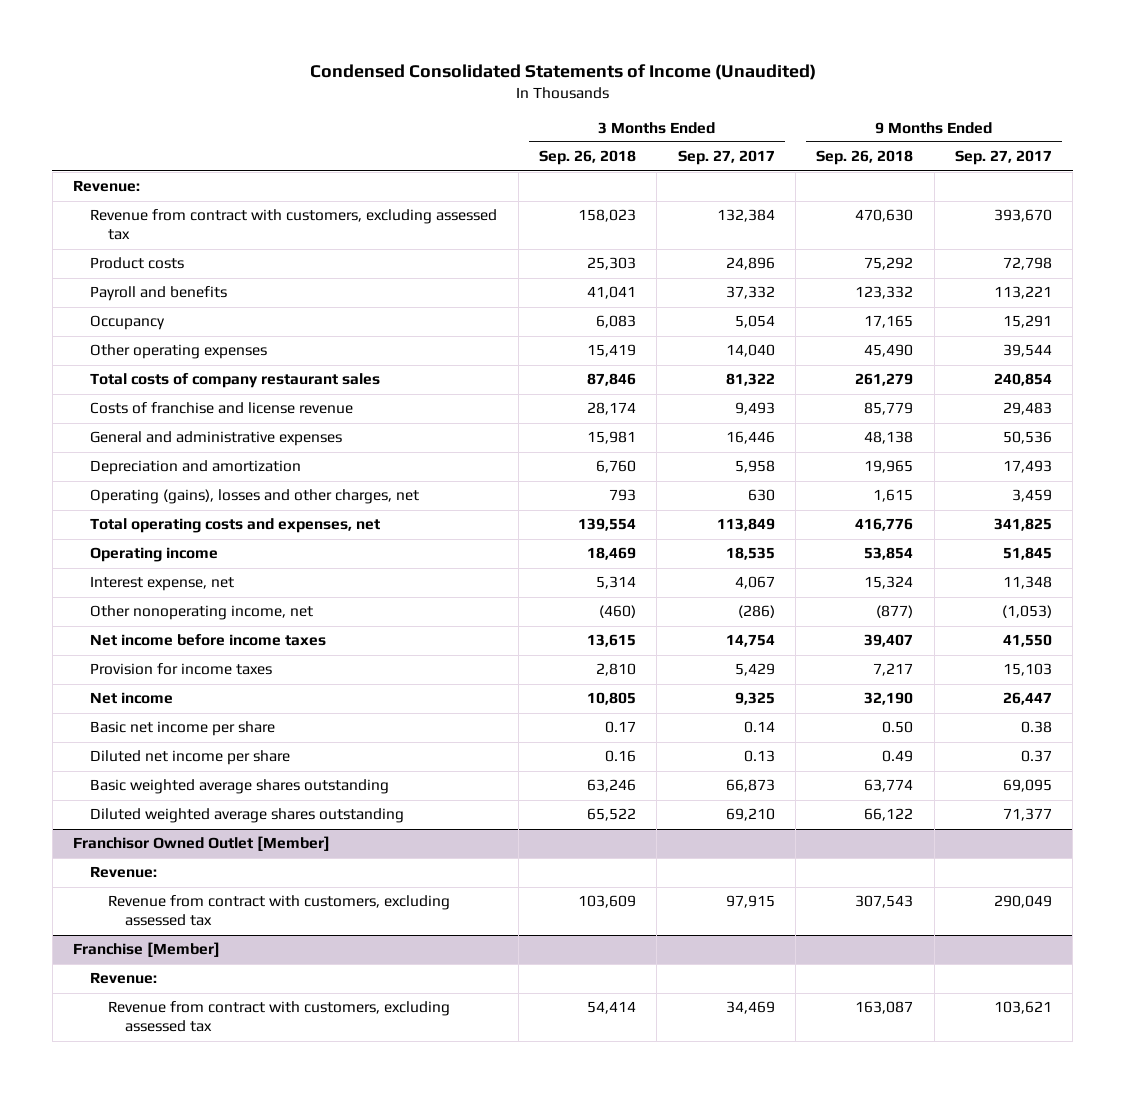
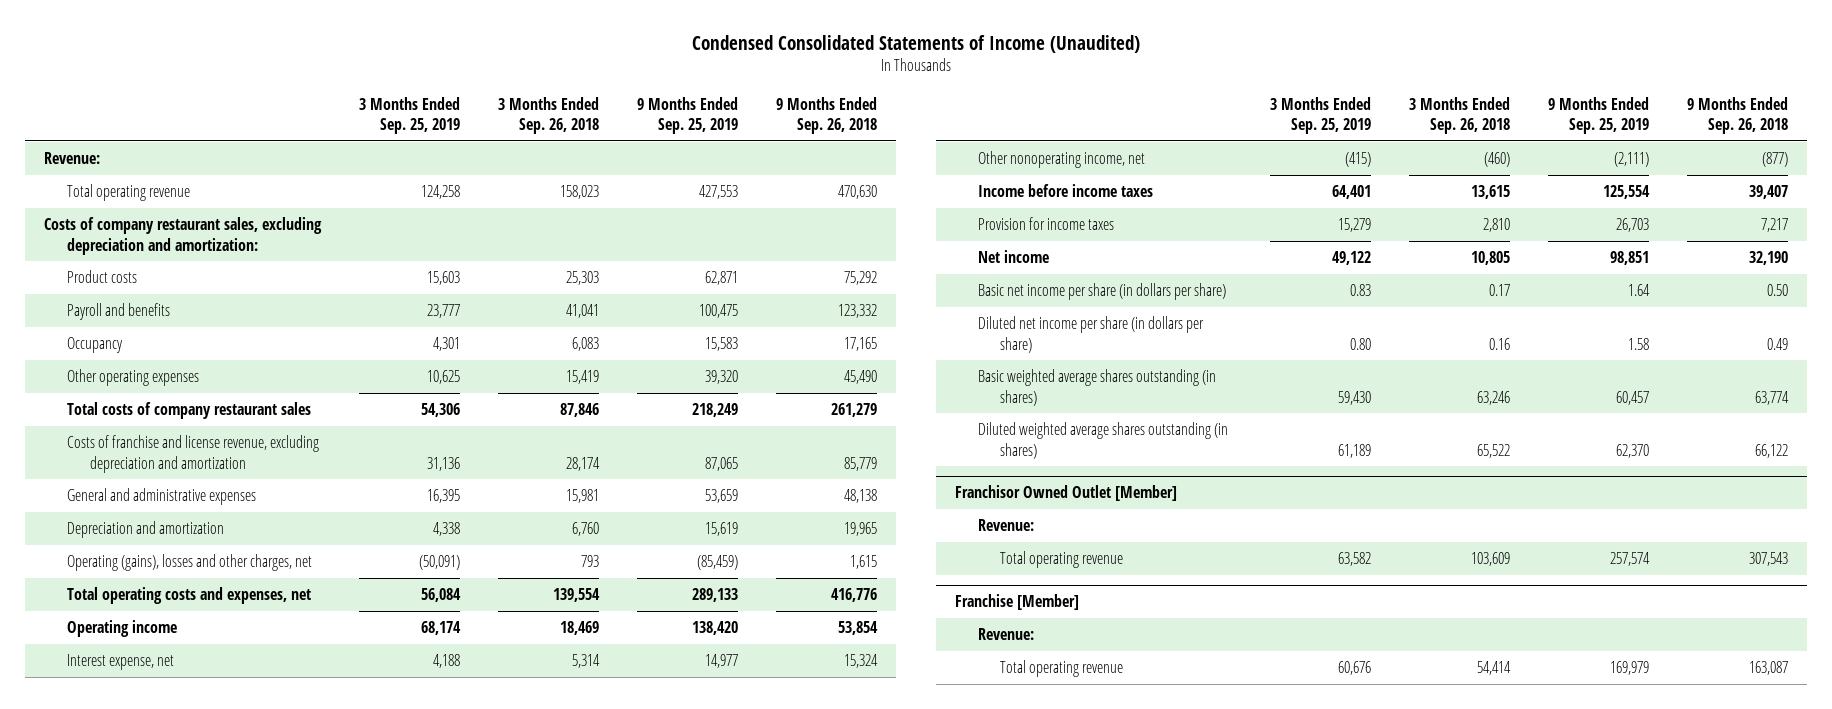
- | 3 Months Ended Sep. 26, 2018 | 3 Months Ended Sep. 27, 2017 | 9 Months Ended Sep. 26, 2018 | 9 Months Ended Sep. 27, 2017
+ | 3 Months Ended Sep. 25, 2019 | 3 Months Ended Sep. 26, 2018 | 9 Months Ended Sep. 25, 2019 | 9 Months Ended Sep. 26, 2018
- Revenue from contract with customers, excluding assessed tax | 158,023 | 132,384 | 470,630 | 393,670
+ Total operating revenue | 124,258 | 158,023 | 427,553 | 470,630
+ Costs of company restaurant sales, excluding depreciation and amortization:
- Costs of franchise and license revenue | 28,174 | 9,493 | 85,779 | 29,483
+ Costs of franchise and license revenue, excluding depreciation and amortization | 31,136 | 28,174 | 87,065 | 85,779
- Net income before income taxes | 13,615 | 14,754 | 39,407 | 41,550
+ Income before income taxes | 64,401 | 13,615 | 125,554 | 39,407
- Basic net income per share | 0.17 | 0.14 | 0.50 | 0.38
- Diluted net income per share | 0.16 | 0.13 | 0.49 | 0.37
- Basic weighted average shares outstanding | 63,246 | 66,873 | 63,774 | 69,095
- Diluted weighted average shares outstanding | 65,522 | 69,210 | 66,122 | 71,377
+ Basic net income per share (in dollars per share) | 0.83 | 0.17 | 1.64 | 0.50
+ Diluted net income per share (in dollars per share) | 0.80 | 0.16 | 1.58 | 0.49
+ Basic weighted average shares outstanding (in shares) | 59,430 | 63,246 | 60,457 | 63,774
+ Diluted weighted average shares outstanding (in shares) | 61,189 | 65,522 | 62,370 | 66,122
@ Franchisor Owned Outlet [Member]
- Revenue from contract with customers, excluding assessed tax | 103,609 | 97,915 | 307,543 | 290,049
+ Total operating revenue | 63,582 | 103,609 | 257,574 | 307,543
@ Franchise [Member]
- Revenue from contract with customers, excluding assessed tax | 54,414 | 34,469 | 163,087 | 103,621
+ Total operating revenue | 60,676 | 54,414 | 169,979 | 163,087

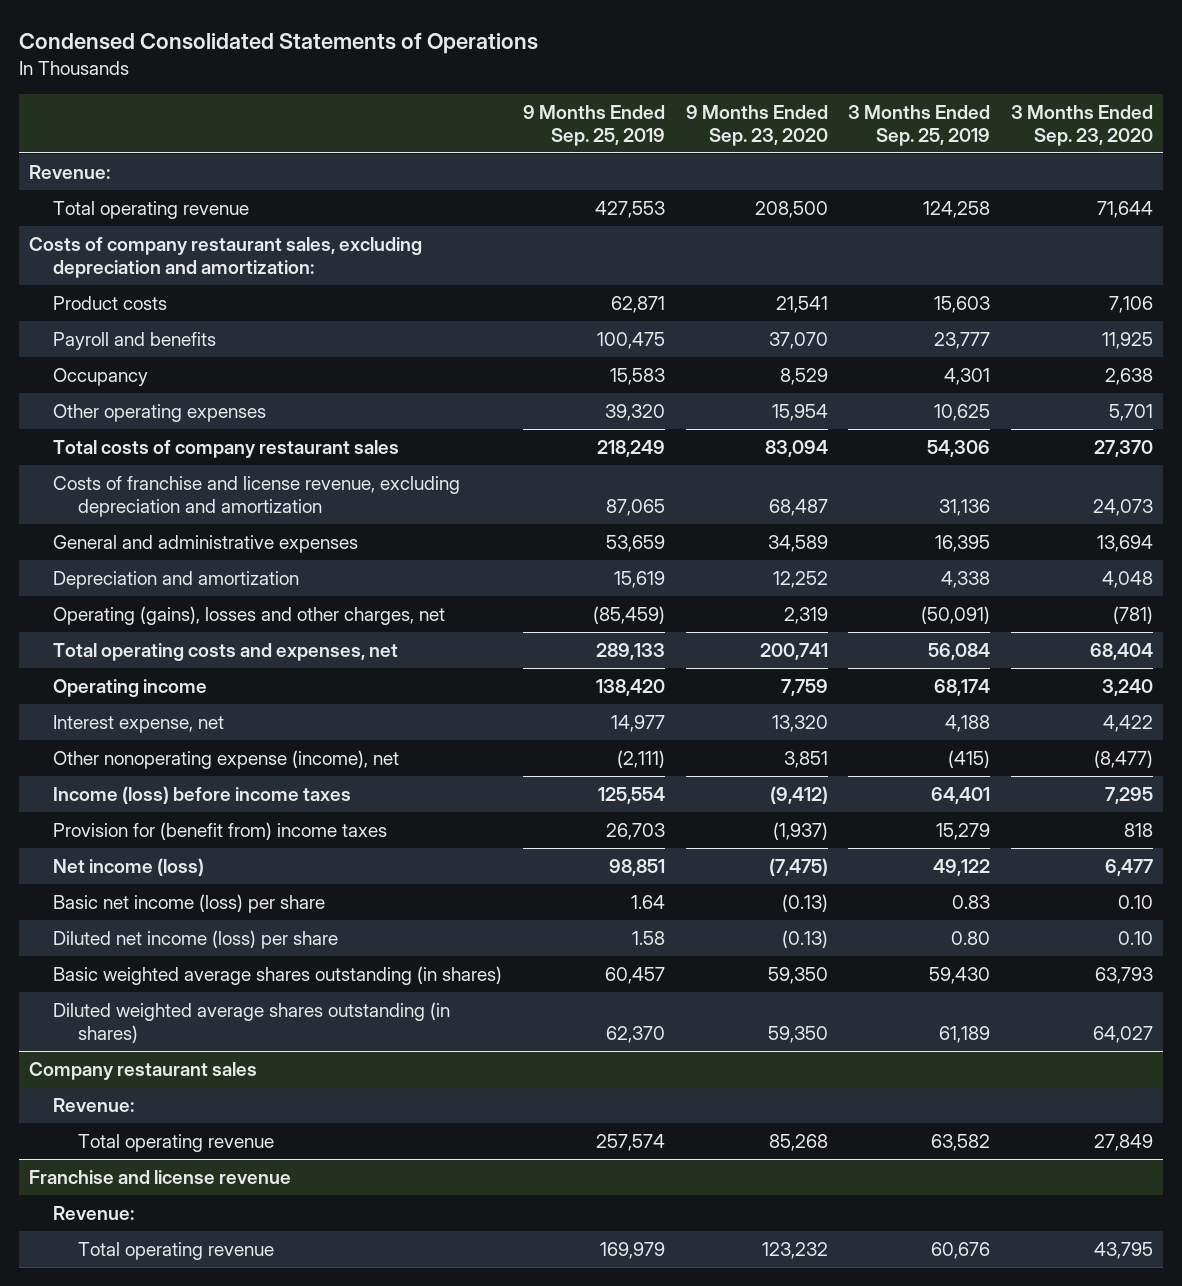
- Condensed Consolidated Statements of Income (Unaudited)
+ Condensed Consolidated Statements of Operations
- | 3 Months Ended Sep. 25, 2019 | 3 Months Ended Sep. 26, 2018 | 9 Months Ended Sep. 25, 2019 | 9 Months Ended Sep. 26, 2018
+ | 9 Months Ended Sep. 25, 2019 | 9 Months Ended Sep. 23, 2020 | 3 Months Ended Sep. 25, 2019 | 3 Months Ended Sep. 23, 2020
- Other nonoperating income, net | (415) | (460) | (2,111) | (877)
- Income before income taxes | 64,401 | 13,615 | 125,554 | 39,407
- Provision for income taxes | 15,279 | 2,810 | 26,703 | 7,217
- Net income | 49,122 | 10,805 | 98,851 | 32,190
- Basic net income per share (in dollars per share) | 0.83 | 0.17 | 1.64 | 0.50
- Diluted net income per share (in dollars per share) | 0.80 | 0.16 | 1.58 | 0.49
+ Other nonoperating expense (income), net | (2,111) | 3,851 | (415) | (8,477)
+ Income (loss) before income taxes | 125,554 | (9,412) | 64,401 | 7,295
+ Provision for (benefit from) income taxes | 26,703 | (1,937) | 15,279 | 818
+ Net income (loss) | 98,851 | (7,475) | 49,122 | 6,477
+ Basic net income (loss) per share | 1.64 | (0.13) | 0.83 | 0.10
+ Diluted net income (loss) per share | 1.58 | (0.13) | 0.80 | 0.10
- Franchisor Owned Outlet [Member]
+ Company restaurant sales
- Franchise [Member]
+ Franchise and license revenue

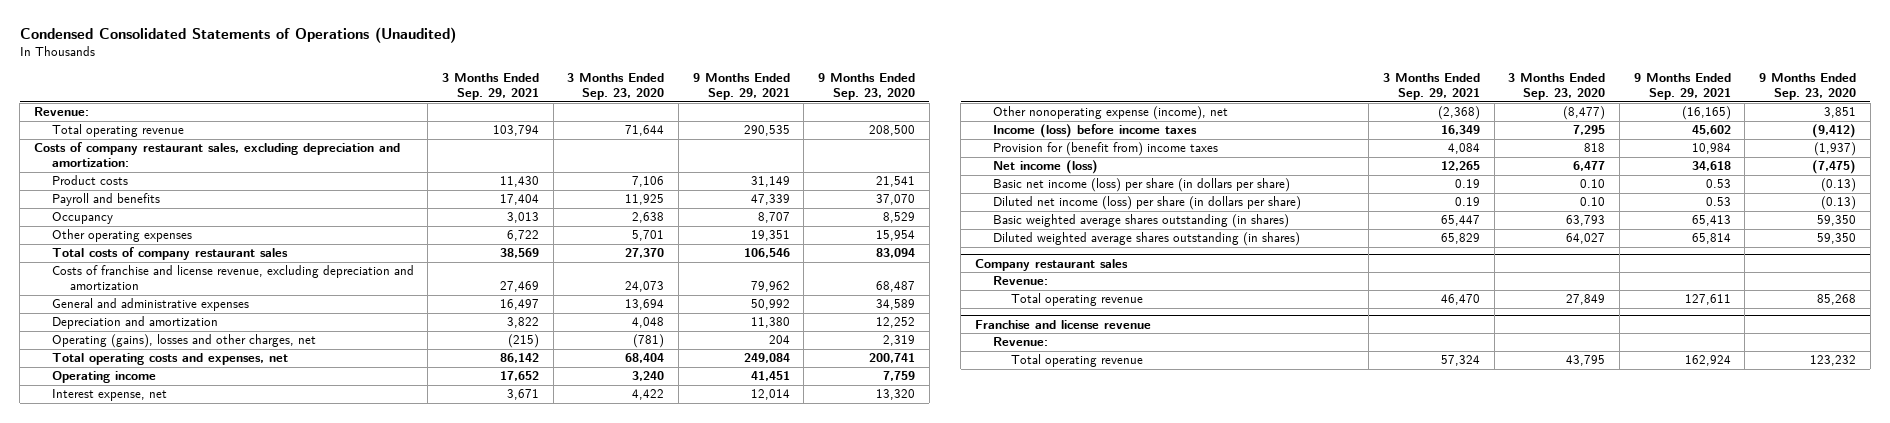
- Condensed Consolidated Statements of Operations
+ Condensed Consolidated Statements of Operations (Unaudited)
- | 9 Months Ended Sep. 25, 2019 | 9 Months Ended Sep. 23, 2020 | 3 Months Ended Sep. 25, 2019 | 3 Months Ended Sep. 23, 2020
+ | 3 Months Ended Sep. 29, 2021 | 3 Months Ended Sep. 23, 2020 | 9 Months Ended Sep. 29, 2021 | 9 Months Ended Sep. 23, 2020
- Basic net income (loss) per share | 1.64 | (0.13) | 0.83 | 0.10
- Diluted net income (loss) per share | 1.58 | (0.13) | 0.80 | 0.10
+ Basic net income (loss) per share (in dollars per share) | 0.19 | 0.10 | 0.53 | (0.13)
+ Diluted net income (loss) per share (in dollars per share) | 0.19 | 0.10 | 0.53 | (0.13)

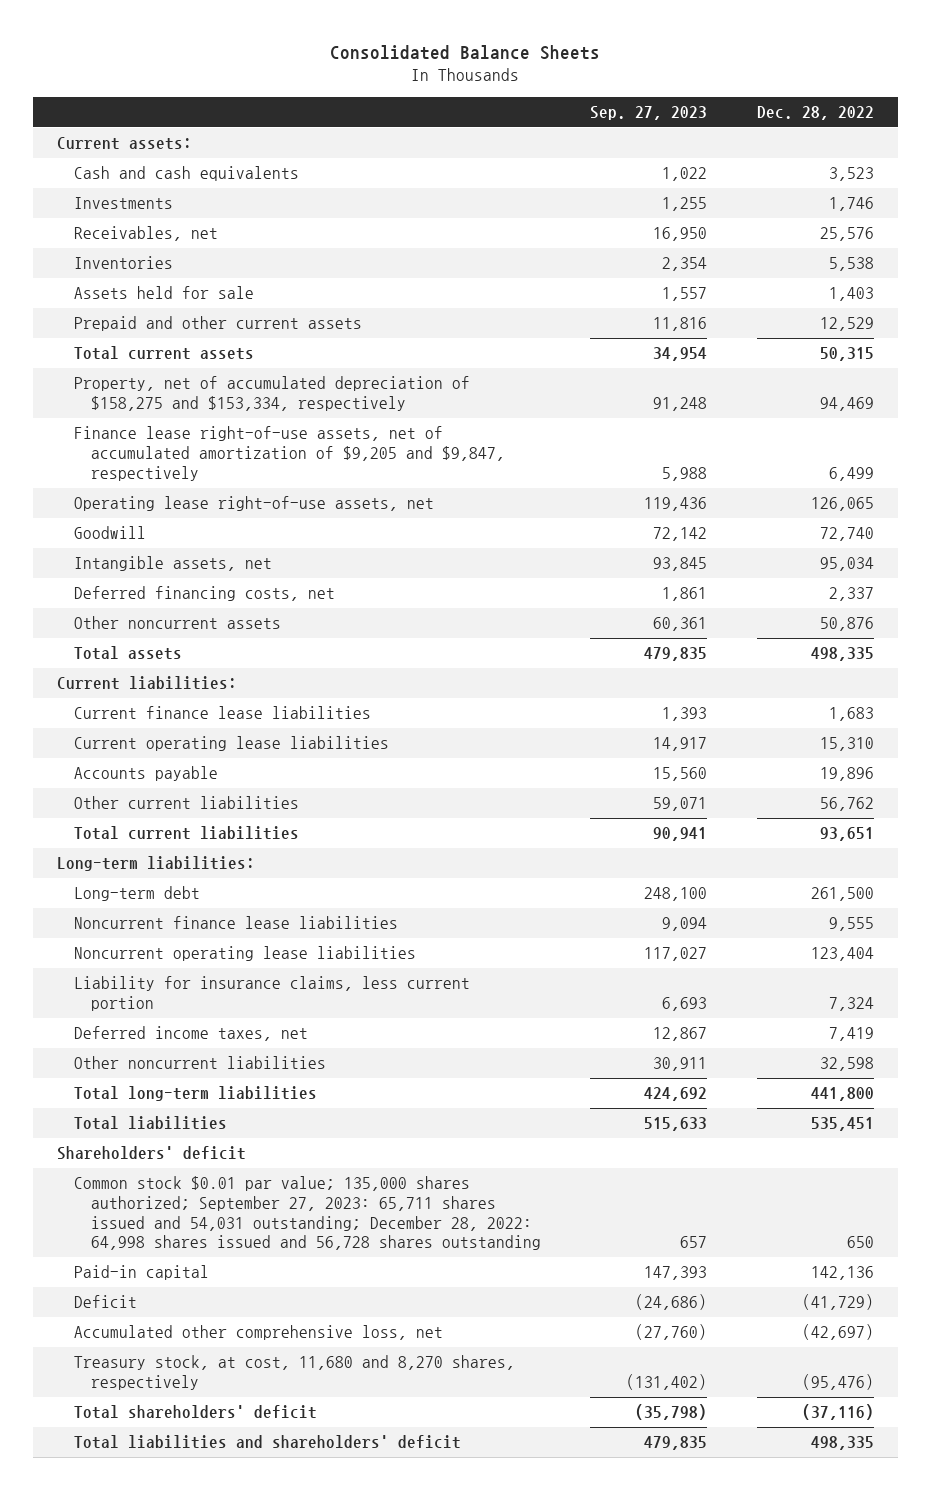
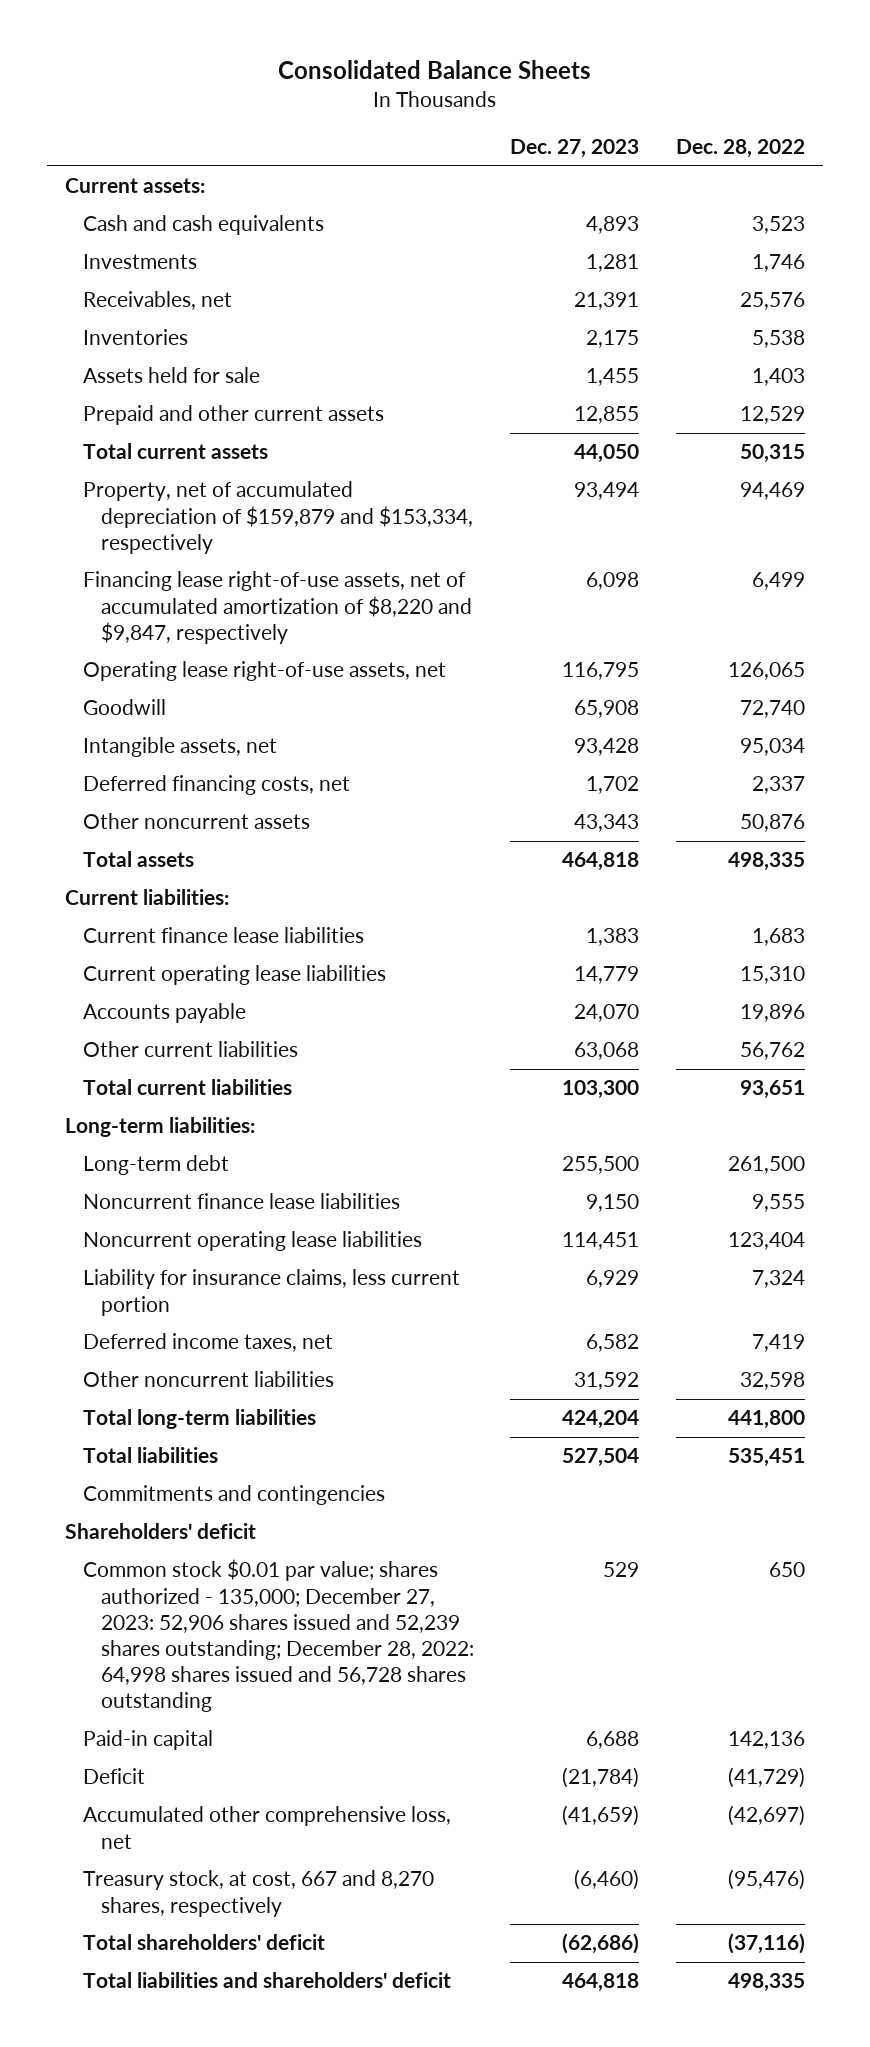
- | Sep. 27, 2023 | Dec. 28, 2022
+ | Dec. 27, 2023 | Dec. 28, 2022
- Property, net of accumulated depreciation of $158,275 and $153,334, respectively | 91,248 | 94,469
- Finance lease right-of-use assets, net of accumulated amortization of $9,205 and $9,847, respectively | 5,988 | 6,499
+ Property, net of accumulated depreciation of $159,879 and $153,334, respectively | 93,494 | 94,469
+ Financing lease right-of-use assets, net of accumulated amortization of $8,220 and $9,847, respectively | 6,098 | 6,499
+ Commitments and contingencies
- Common stock $0.01 par value; 135,000 shares authorized; September 27, 2023: 65,711 shares issued and 54,031 outstanding; December 28, 2022: 64,998 shares issued and 56,728 shares outstanding | 657 | 650
+ Common stock $0.01 par value; shares authorized - 135,000; December 27, 2023: 52,906 shares issued and 52,239 shares outstanding; December 28, 2022: 64,998 shares issued and 56,728 shares outstanding | 529 | 650
- Treasury stock, at cost, 11,680 and 8,270 shares, respectively | (131,402) | (95,476)
+ Treasury stock, at cost, 667 and 8,270 shares, respectively | (6,460) | (95,476)

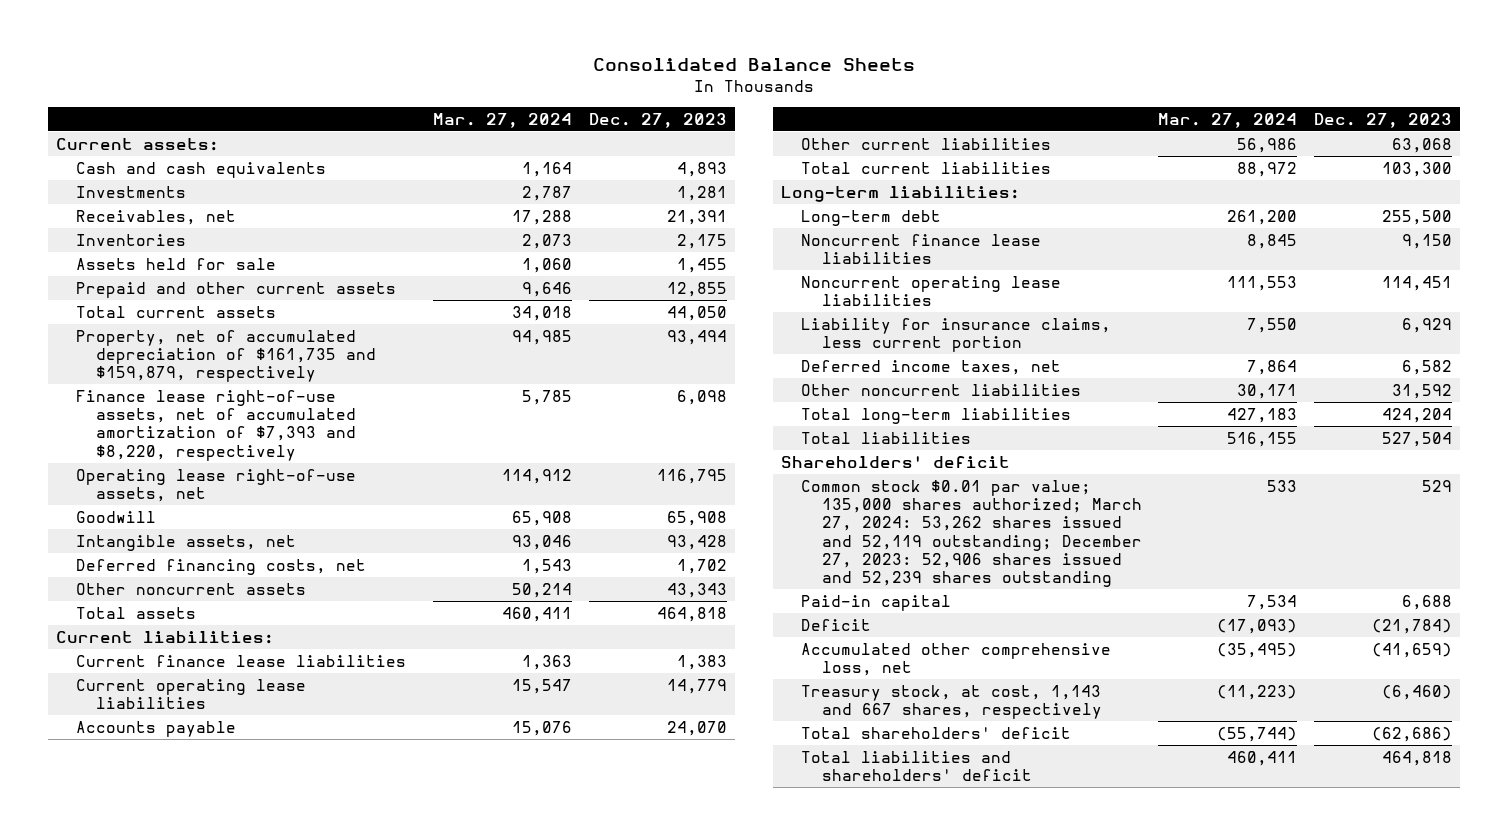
- | Dec. 27, 2023 | Dec. 28, 2022
+ | Mar. 27, 2024 | Dec. 27, 2023
- Property, net of accumulated depreciation of $159,879 and $153,334, respectively | 93,494 | 94,469
- Financing lease right-of-use assets, net of accumulated amortization of $8,220 and $9,847, respectively | 6,098 | 6,499
+ Property, net of accumulated depreciation of $161,735 and $159,879, respectively | 94,985 | 93,494
+ Finance lease right-of-use assets, net of accumulated amortization of $7,393 and $8,220, respectively | 5,785 | 6,098
- Commitments and contingencies
- Common stock $0.01 par value; shares authorized - 135,000; December 27, 2023: 52,906 shares issued and 52,239 shares outstanding; December 28, 2022: 64,998 shares issued and 56,728 shares outstanding | 529 | 650
+ Common stock $0.01 par value; 135,000 shares authorized; March 27, 2024: 53,262 shares issued and 52,119 outstanding; December 27, 2023: 52,906 shares issued and 52,239 shares outstanding | 533 | 529
- Treasury stock, at cost, 667 and 8,270 shares, respectively | (6,460) | (95,476)
+ Treasury stock, at cost, 1,143 and 667 shares, respectively | (11,223) | (6,460)

